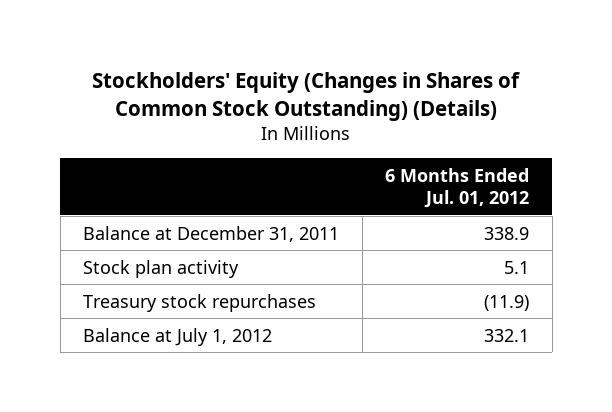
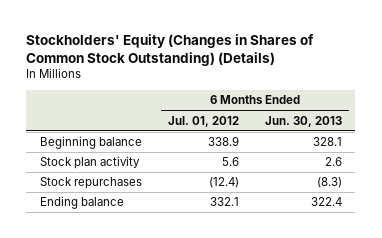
- | 6 Months Ended Jul. 01, 2012
+ | 6 Months Ended Jul. 01, 2012 | 6 Months Ended Jun. 30, 2013
- Balance at December 31, 2011 | 338.9
- Stock plan activity | 5.1
- Treasury stock repurchases | (11.9)
- Balance at July 1, 2012 | 332.1
+ Beginning balance | 338.9 | 328.1
+ Stock plan activity | 5.6 | 2.6
+ Stock repurchases | (12.4) | (8.3)
+ Ending balance | 332.1 | 322.4

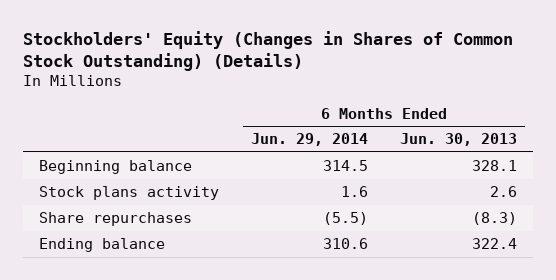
- | 6 Months Ended Jul. 01, 2012 | 6 Months Ended Jun. 30, 2013
+ | 6 Months Ended Jun. 29, 2014 | 6 Months Ended Jun. 30, 2013
- Stock plan activity | 5.6 | 2.6
- Stock repurchases | (12.4) | (8.3)
+ Stock plans activity | 1.6 | 2.6
+ Share repurchases | (5.5) | (8.3)

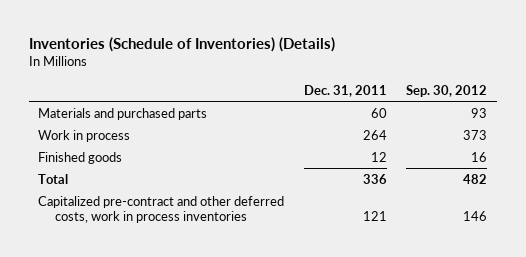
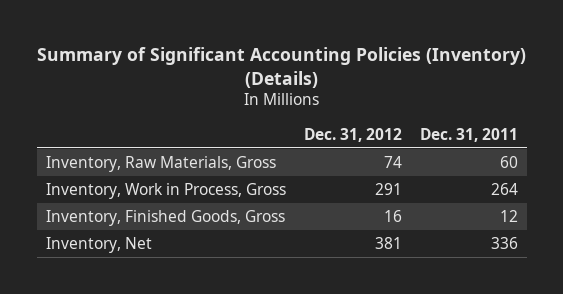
- Inventories (Schedule of Inventories) (Details)
+ Summary of Significant Accounting Policies (Inventory) (Details)
- | Dec. 31, 2011 | Sep. 30, 2012
+ | Dec. 31, 2012 | Dec. 31, 2011
- Materials and purchased parts | 60 | 93
- Work in process | 264 | 373
- Finished goods | 12 | 16
- Total | 336 | 482
- Capitalized pre-contract and other deferred costs, work in process inventories | 121 | 146
+ Inventory, Raw Materials, Gross | 74 | 60
+ Inventory, Work in Process, Gross | 291 | 264
+ Inventory, Finished Goods, Gross | 16 | 12
+ Inventory, Net | 381 | 336

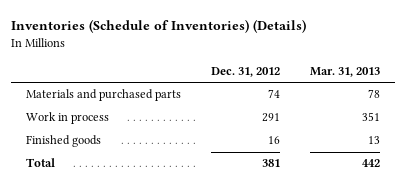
- Summary of Significant Accounting Policies (Inventory) (Details)
+ Inventories (Schedule of Inventories) (Details)
- | Dec. 31, 2012 | Dec. 31, 2011
+ | Dec. 31, 2012 | Mar. 31, 2013
- Inventory, Raw Materials, Gross | 74 | 60
- Inventory, Work in Process, Gross | 291 | 264
- Inventory, Finished Goods, Gross | 16 | 12
- Inventory, Net | 381 | 336
+ Materials and purchased parts | 74 | 78
+ Work in process | 291 | 351
+ Finished goods | 16 | 13
+ Total | 381 | 442

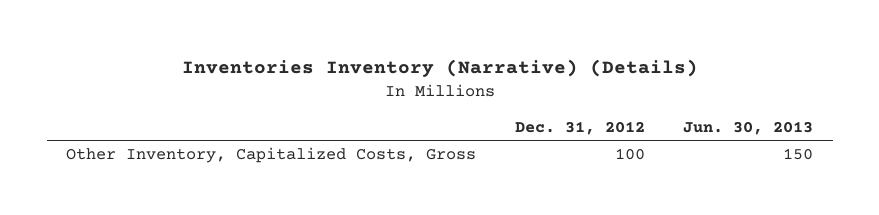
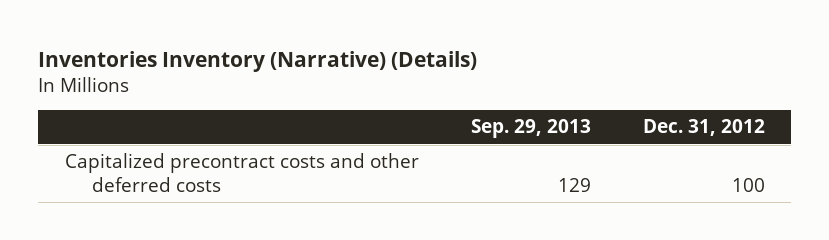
- | Dec. 31, 2012 | Jun. 30, 2013
+ | Sep. 29, 2013 | Dec. 31, 2012
- Other Inventory, Capitalized Costs, Gross | 100 | 150
+ Capitalized precontract costs and other deferred costs | 129 | 100

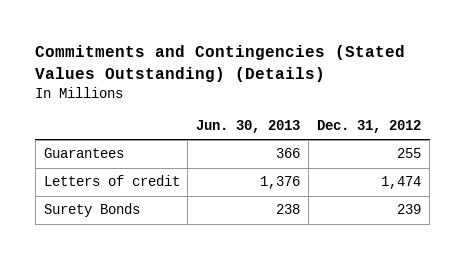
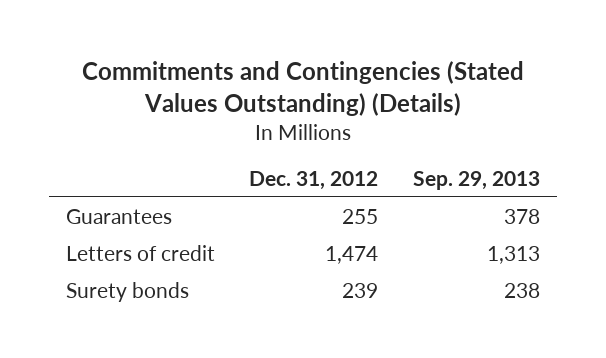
- | Jun. 30, 2013 | Dec. 31, 2012
+ | Dec. 31, 2012 | Sep. 29, 2013
- Surety Bonds | 238 | 239
+ Surety bonds | 239 | 238

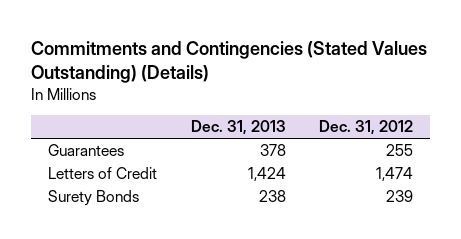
- | Dec. 31, 2012 | Sep. 29, 2013
+ | Dec. 31, 2013 | Dec. 31, 2012
- Letters of credit | 1,474 | 1,313
- Surety bonds | 239 | 238
+ Letters of Credit | 1,424 | 1,474
+ Surety Bonds | 238 | 239

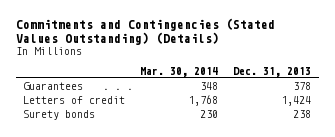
- | Dec. 31, 2013 | Dec. 31, 2012
+ | Mar. 30, 2014 | Dec. 31, 2013
- Letters of Credit | 1,424 | 1,474
- Surety Bonds | 238 | 239
+ Letters of credit | 1,768 | 1,424
+ Surety bonds | 230 | 238

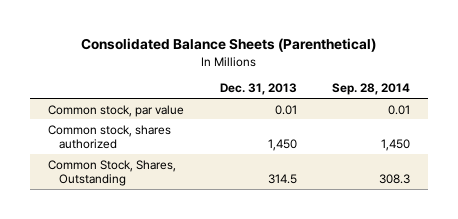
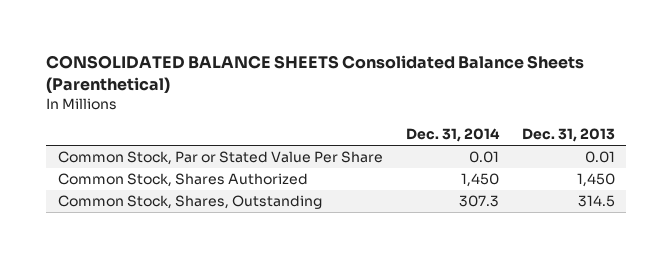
- Consolidated Balance Sheets (Parenthetical)
+ CONSOLIDATED BALANCE SHEETS Consolidated Balance Sheets (Parenthetical)
- | Dec. 31, 2013 | Sep. 28, 2014
+ | Dec. 31, 2014 | Dec. 31, 2013
- Common stock, par value | 0.01 | 0.01
- Common stock, shares authorized | 1,450 | 1,450
+ Common Stock, Par or Stated Value Per Share | 0.01 | 0.01
+ Common Stock, Shares Authorized | 1,450 | 1,450

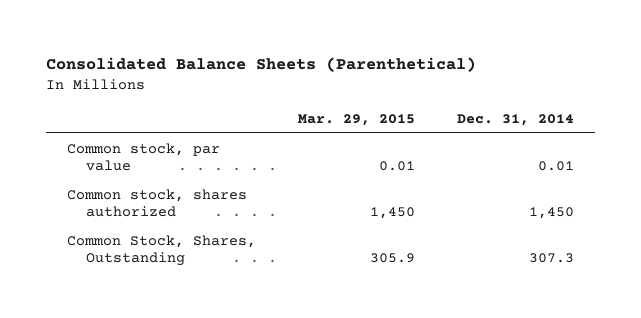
- CONSOLIDATED BALANCE SHEETS Consolidated Balance Sheets (Parenthetical)
+ Consolidated Balance Sheets (Parenthetical)
- | Dec. 31, 2014 | Dec. 31, 2013
+ | Mar. 29, 2015 | Dec. 31, 2014
- Common Stock, Par or Stated Value Per Share | 0.01 | 0.01
- Common Stock, Shares Authorized | 1,450 | 1,450
+ Common stock, par value | 0.01 | 0.01
+ Common stock, shares authorized | 1,450 | 1,450

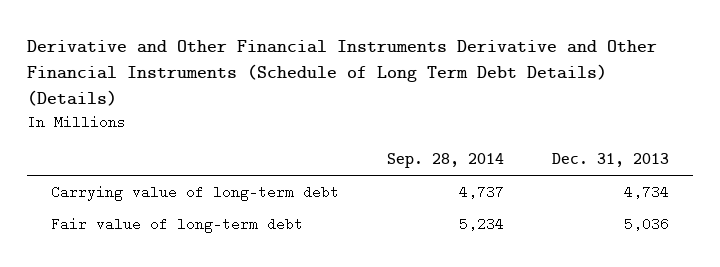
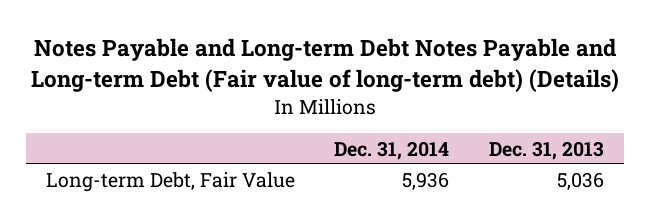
- Derivative and Other Financial Instruments Derivative and Other Financial Instruments (Schedule of Long Term Debt Details) (Details)
+ Notes Payable and Long-term Debt Notes Payable and Long-term Debt (Fair value of long-term debt) (Details)
- | Sep. 28, 2014 | Dec. 31, 2013
+ | Dec. 31, 2014 | Dec. 31, 2013
- Carrying value of long-term debt | 4,737 | 4,734
- Fair value of long-term debt | 5,234 | 5,036
+ Long-term Debt, Fair Value | 5,936 | 5,036

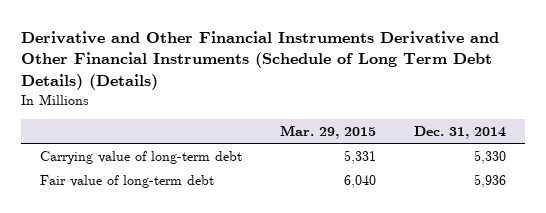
- Notes Payable and Long-term Debt Notes Payable and Long-term Debt (Fair value of long-term debt) (Details)
+ Derivative and Other Financial Instruments Derivative and Other Financial Instruments (Schedule of Long Term Debt Details) (Details)
- | Dec. 31, 2014 | Dec. 31, 2013
+ | Mar. 29, 2015 | Dec. 31, 2014
- Long-term Debt, Fair Value | 5,936 | 5,036
+ Carrying value of long-term debt | 5,331 | 5,330
+ Fair value of long-term debt | 6,040 | 5,936

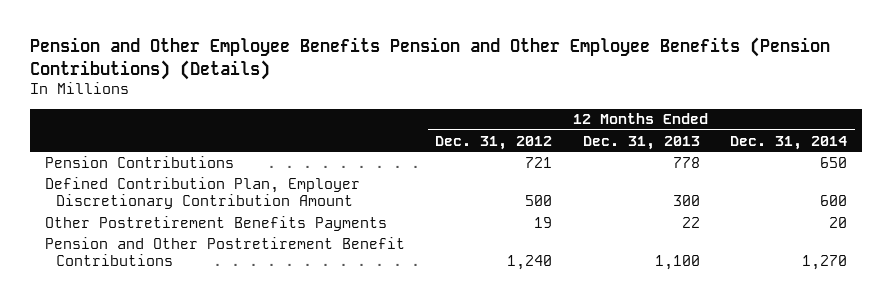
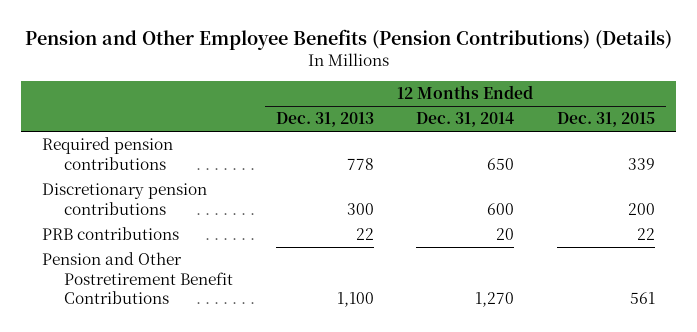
- Pension and Other Employee Benefits Pension and Other Employee Benefits (Pension Contributions) (Details)
+ Pension and Other Employee Benefits (Pension Contributions) (Details)
- | 12 Months Ended Dec. 31, 2012 | 12 Months Ended Dec. 31, 2013 | 12 Months Ended Dec. 31, 2014
+ | 12 Months Ended Dec. 31, 2013 | 12 Months Ended Dec. 31, 2014 | 12 Months Ended Dec. 31, 2015
- Pension Contributions | 721 | 778 | 650
- Defined Contribution Plan, Employer Discretionary Contribution Amount | 500 | 300 | 600
- Other Postretirement Benefits Payments | 19 | 22 | 20
+ Required pension contributions | 778 | 650 | 339
+ Discretionary pension contributions | 300 | 600 | 200
+ PRB contributions | 22 | 20 | 22

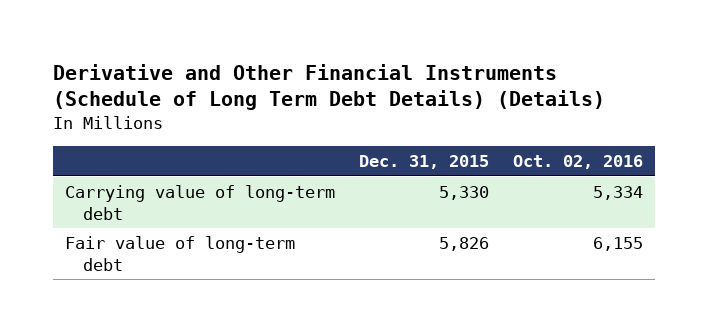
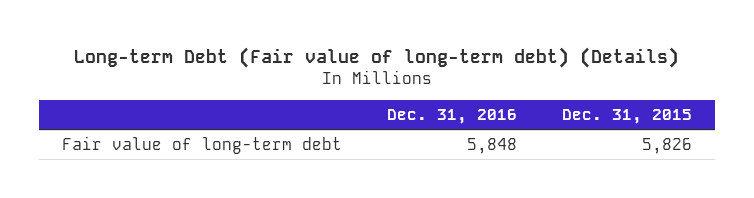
- Derivative and Other Financial Instruments (Schedule of Long Term Debt Details) (Details)
+ Long-term Debt (Fair value of long-term debt) (Details)
- | Dec. 31, 2015 | Oct. 02, 2016
+ | Dec. 31, 2016 | Dec. 31, 2015
- Carrying value of long-term debt | 5,330 | 5,334

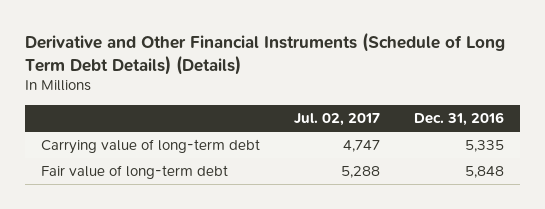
- Long-term Debt (Fair value of long-term debt) (Details)
+ Derivative and Other Financial Instruments (Schedule of Long Term Debt Details) (Details)
- | Dec. 31, 2016 | Dec. 31, 2015
+ | Jul. 02, 2017 | Dec. 31, 2016
+ Carrying value of long-term debt | 4,747 | 5,335

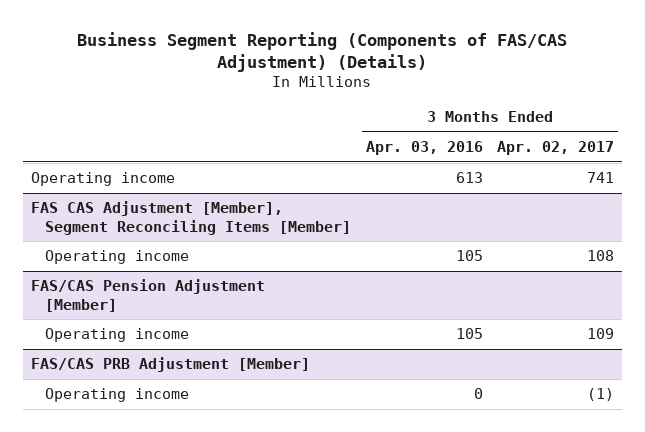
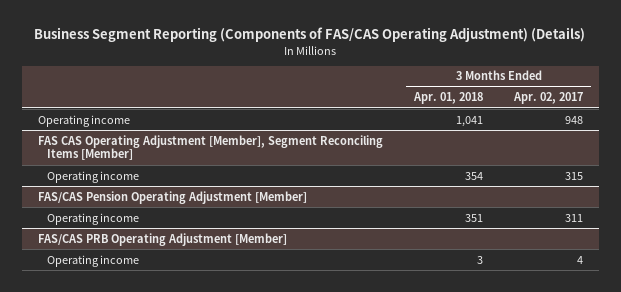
- Business Segment Reporting (Components of FAS/CAS Adjustment) (Details)
+ Business Segment Reporting (Components of FAS/CAS Operating Adjustment) (Details)
- | 3 Months Ended Apr. 03, 2016 | 3 Months Ended Apr. 02, 2017
+ | 3 Months Ended Apr. 01, 2018 | 3 Months Ended Apr. 02, 2017
- Operating income | 613 | 741
- FAS CAS Adjustment [Member], Segment Reconciling Items [Member]
- Operating income | 105 | 108
- FAS/CAS Pension Adjustment [Member]
- Operating income | 105 | 109
- FAS/CAS PRB Adjustment [Member]
- Operating income | 0 | (1)
+ Operating income | 1,041 | 948
+ FAS CAS Operating Adjustment [Member], Segment Reconciling Items [Member]
+ Operating income | 354 | 315
+ FAS/CAS Pension Operating Adjustment [Member]
+ Operating income | 351 | 311
+ FAS/CAS PRB Operating Adjustment [Member]
+ Operating income | 3 | 4

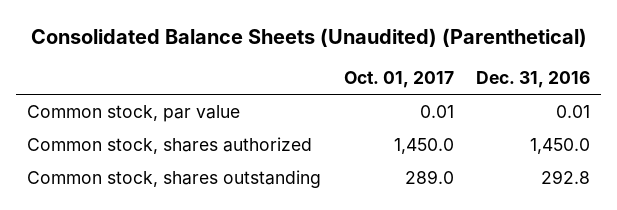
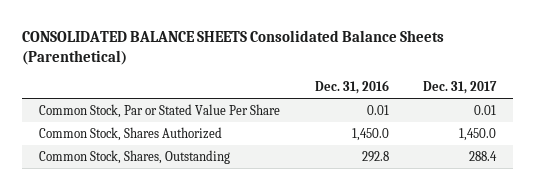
- Consolidated Balance Sheets (Unaudited) (Parenthetical)
+ CONSOLIDATED BALANCE SHEETS Consolidated Balance Sheets (Parenthetical)
- | Oct. 01, 2017 | Dec. 31, 2016
+ | Dec. 31, 2016 | Dec. 31, 2017
- Common stock, par value | 0.01 | 0.01
- Common stock, shares authorized | 1,450.0 | 1,450.0
- Common stock, shares outstanding | 289.0 | 292.8
+ Common Stock, Par or Stated Value Per Share | 0.01 | 0.01
+ Common Stock, Shares Authorized | 1,450.0 | 1,450.0
+ Common Stock, Shares, Outstanding | 292.8 | 288.4

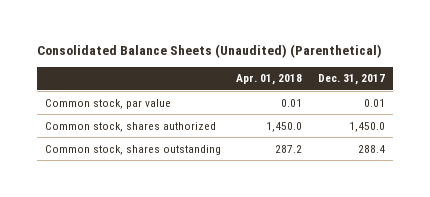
- CONSOLIDATED BALANCE SHEETS Consolidated Balance Sheets (Parenthetical)
+ Consolidated Balance Sheets (Unaudited) (Parenthetical)
- | Dec. 31, 2016 | Dec. 31, 2017
+ | Apr. 01, 2018 | Dec. 31, 2017
- Common Stock, Par or Stated Value Per Share | 0.01 | 0.01
- Common Stock, Shares Authorized | 1,450.0 | 1,450.0
- Common Stock, Shares, Outstanding | 292.8 | 288.4
+ Common stock, par value | 0.01 | 0.01
+ Common stock, shares authorized | 1,450.0 | 1,450.0
+ Common stock, shares outstanding | 287.2 | 288.4

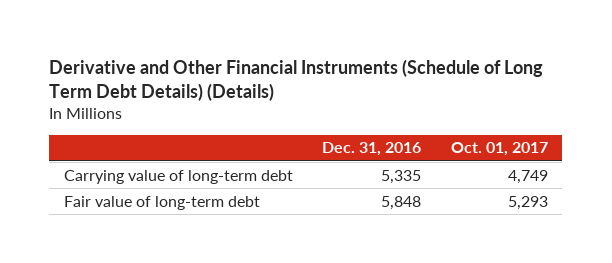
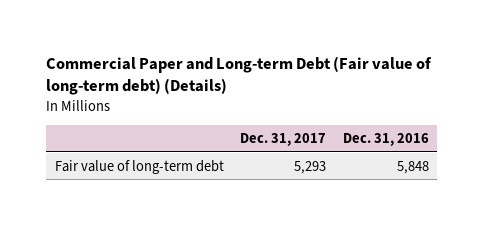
- Derivative and Other Financial Instruments (Schedule of Long Term Debt Details) (Details)
+ Commercial Paper and Long-term Debt (Fair value of long-term debt) (Details)
- | Dec. 31, 2016 | Oct. 01, 2017
+ | Dec. 31, 2017 | Dec. 31, 2016
- Carrying value of long-term debt | 5,335 | 4,749

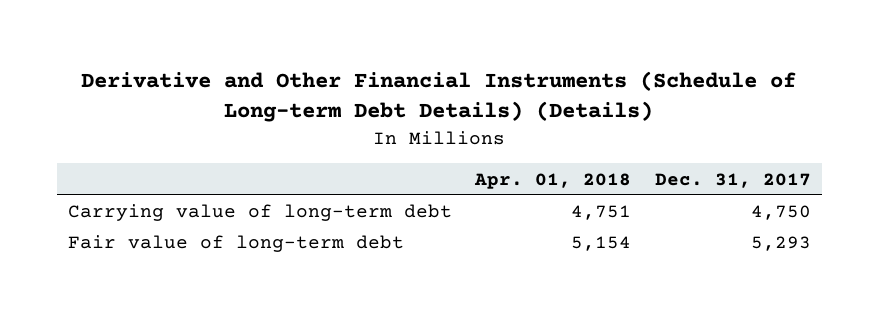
- Commercial Paper and Long-term Debt (Fair value of long-term debt) (Details)
+ Derivative and Other Financial Instruments (Schedule of Long-term Debt Details) (Details)
- | Dec. 31, 2017 | Dec. 31, 2016
+ | Apr. 01, 2018 | Dec. 31, 2017
+ Carrying value of long-term debt | 4,751 | 4,750

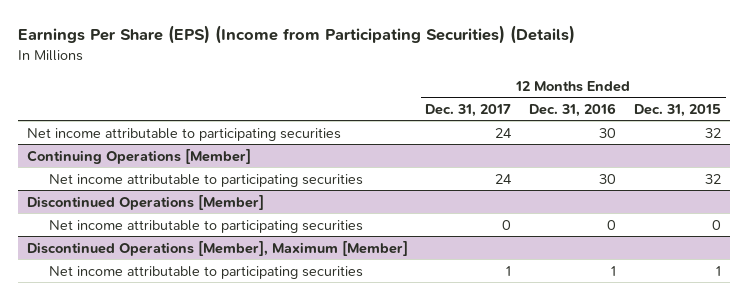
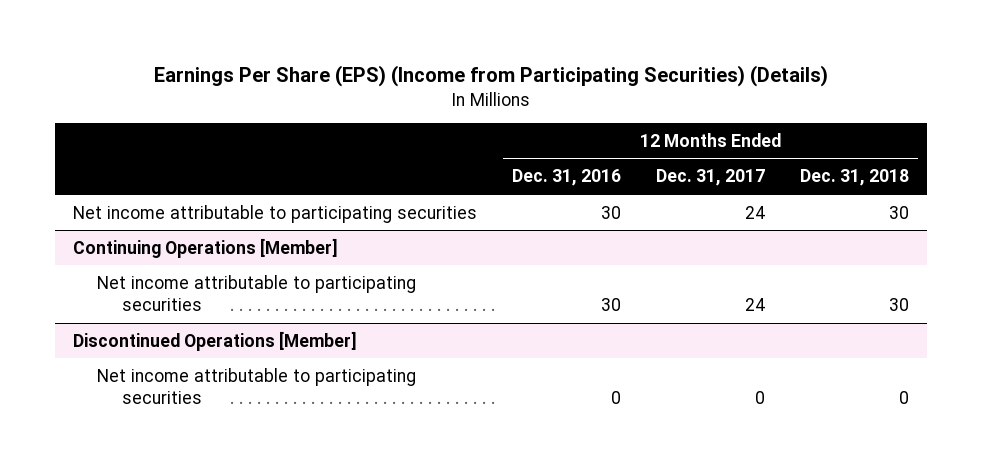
- | 12 Months Ended Dec. 31, 2017 | 12 Months Ended Dec. 31, 2016 | 12 Months Ended Dec. 31, 2015
+ | 12 Months Ended Dec. 31, 2016 | 12 Months Ended Dec. 31, 2017 | 12 Months Ended Dec. 31, 2018
- Discontinued Operations [Member], Maximum [Member]
- Net income attributable to participating securities | 1 | 1 | 1

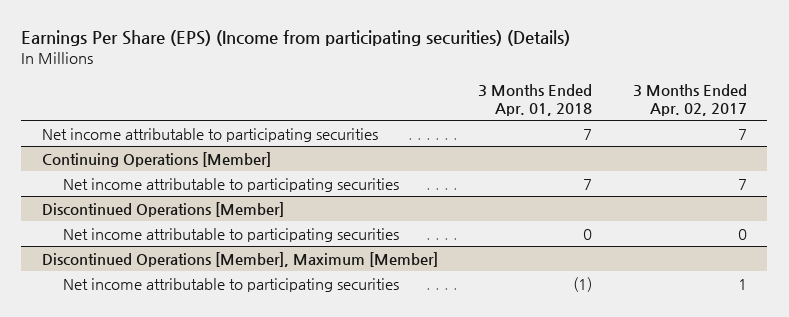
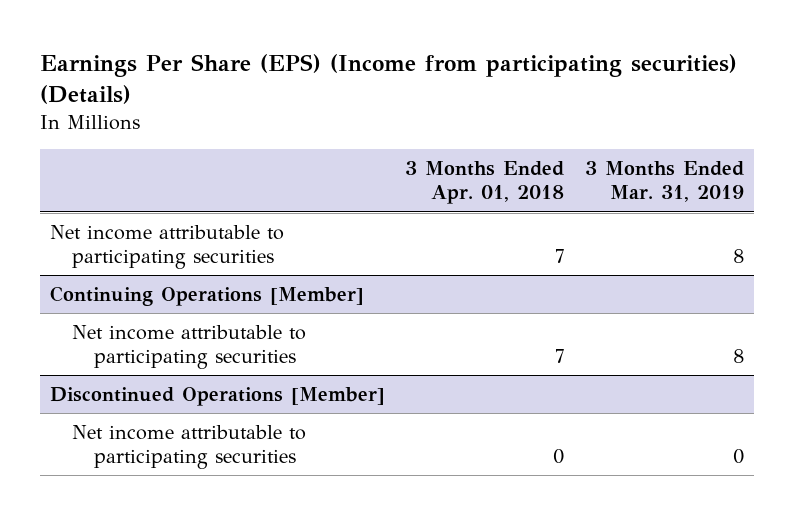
- | 3 Months Ended Apr. 01, 2018 | 3 Months Ended Apr. 02, 2017
+ | 3 Months Ended Apr. 01, 2018 | 3 Months Ended Mar. 31, 2019
- Discontinued Operations [Member], Maximum [Member]
- Net income attributable to participating securities | (1) | 1

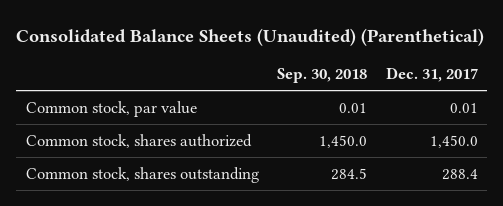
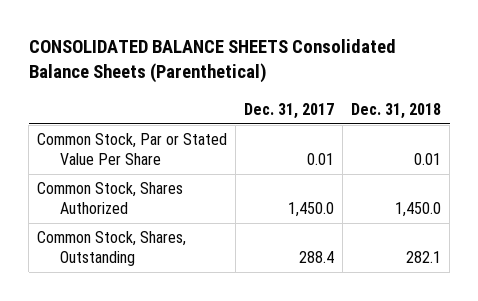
- Consolidated Balance Sheets (Unaudited) (Parenthetical)
+ CONSOLIDATED BALANCE SHEETS Consolidated Balance Sheets (Parenthetical)
- | Sep. 30, 2018 | Dec. 31, 2017
+ | Dec. 31, 2017 | Dec. 31, 2018
- Common stock, par value | 0.01 | 0.01
- Common stock, shares authorized | 1,450.0 | 1,450.0
- Common stock, shares outstanding | 284.5 | 288.4
+ Common Stock, Par or Stated Value Per Share | 0.01 | 0.01
+ Common Stock, Shares Authorized | 1,450.0 | 1,450.0
+ Common Stock, Shares, Outstanding | 288.4 | 282.1

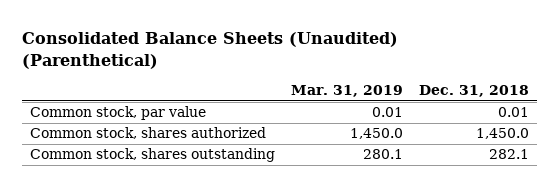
- CONSOLIDATED BALANCE SHEETS Consolidated Balance Sheets (Parenthetical)
+ Consolidated Balance Sheets (Unaudited) (Parenthetical)
- | Dec. 31, 2017 | Dec. 31, 2018
+ | Mar. 31, 2019 | Dec. 31, 2018
- Common Stock, Par or Stated Value Per Share | 0.01 | 0.01
- Common Stock, Shares Authorized | 1,450.0 | 1,450.0
- Common Stock, Shares, Outstanding | 288.4 | 282.1
+ Common stock, par value | 0.01 | 0.01
+ Common stock, shares authorized | 1,450.0 | 1,450.0
+ Common stock, shares outstanding | 280.1 | 282.1

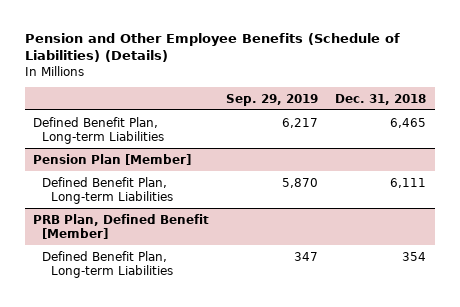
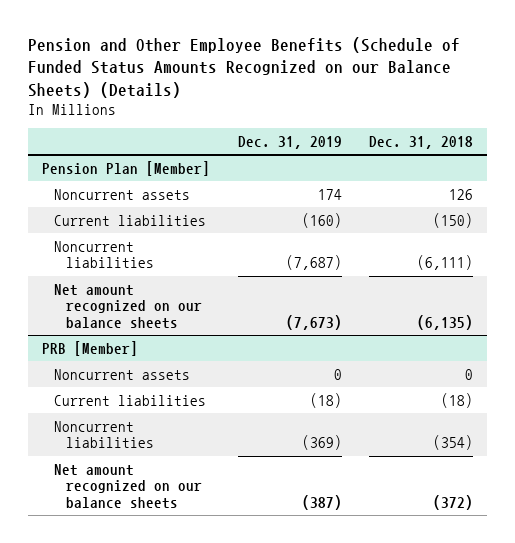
- Pension and Other Employee Benefits (Schedule of Liabilities) (Details)
+ Pension and Other Employee Benefits (Schedule of Funded Status Amounts Recognized on our Balance Sheets) (Details)
- | Sep. 29, 2019 | Dec. 31, 2018
+ | Dec. 31, 2019 | Dec. 31, 2018
- Defined Benefit Plan, Long-term Liabilities | 6,217 | 6,465
@ Pension Plan [Member]
- Defined Benefit Plan, Long-term Liabilities | 5,870 | 6,111
- PRB Plan, Defined Benefit [Member]
- Defined Benefit Plan, Long-term Liabilities | 347 | 354
@ Pension Plan [Member]
+ Noncurrent assets | 174 | 126
+ Current liabilities | (160) | (150)
+ Noncurrent liabilities | (7,687) | (6,111)
+ Net amount recognized on our balance sheets | (7,673) | (6,135)
+ PRB [Member]
+ Noncurrent assets | 0 | 0
+ Current liabilities | (18) | (18)
+ Noncurrent liabilities | (369) | (354)
+ Net amount recognized on our balance sheets | (387) | (372)

